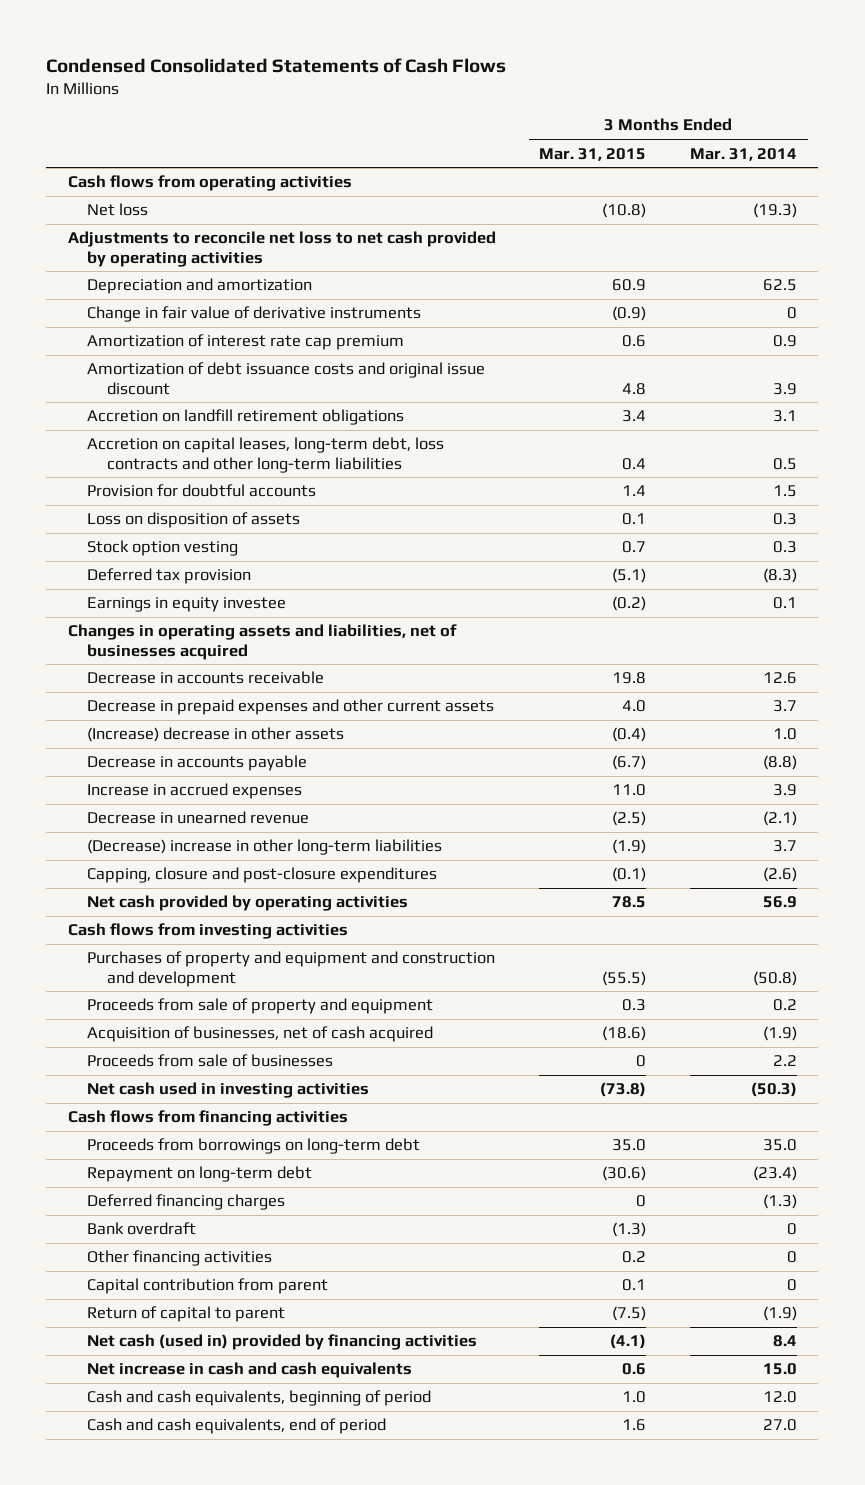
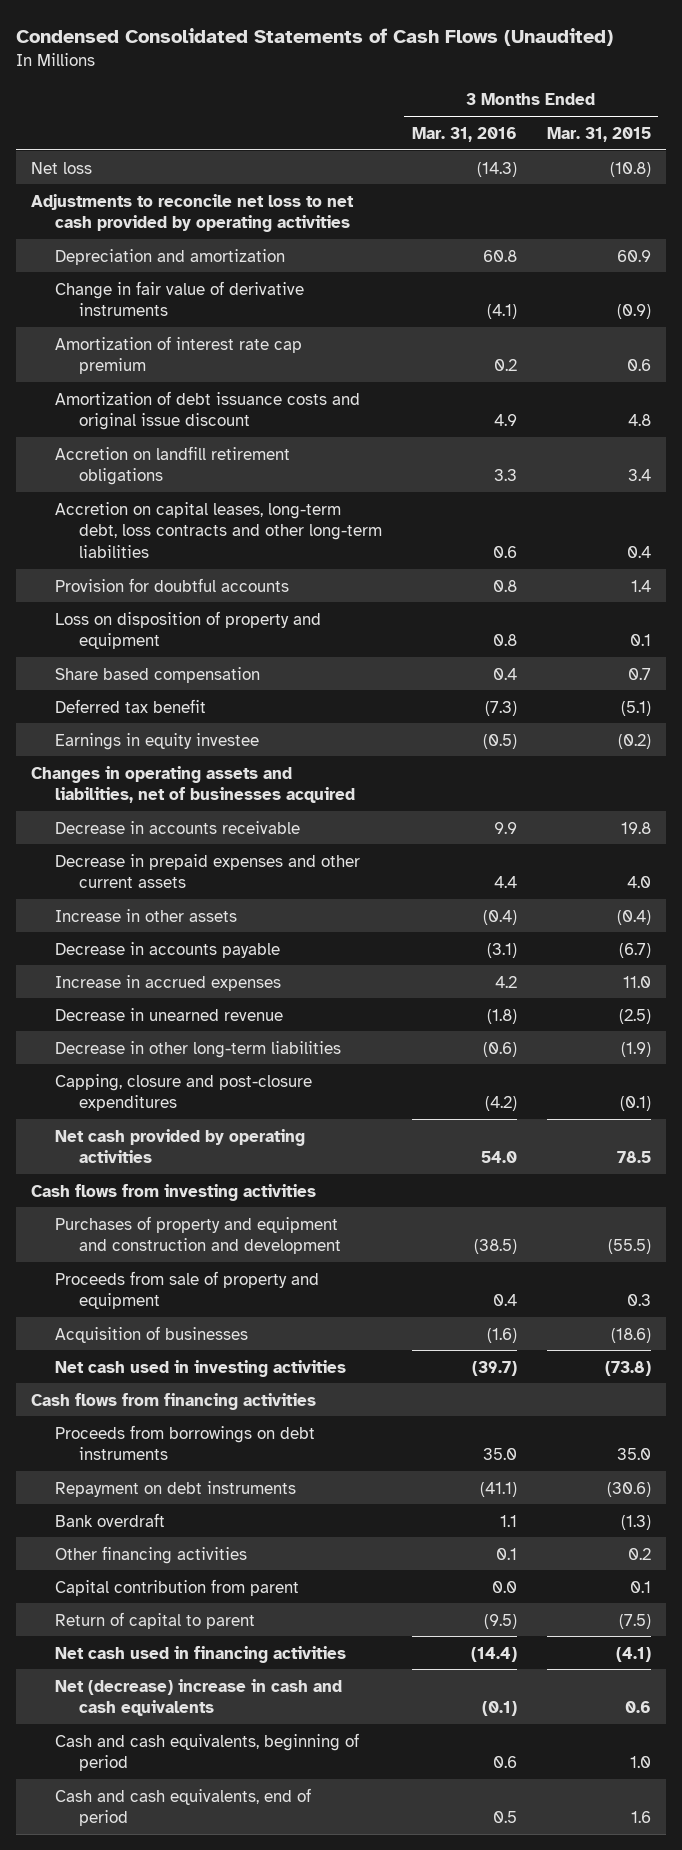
- Condensed Consolidated Statements of Cash Flows
+ Condensed Consolidated Statements of Cash Flows (Unaudited)
- | 3 Months Ended Mar. 31, 2015 | 3 Months Ended Mar. 31, 2014
+ | 3 Months Ended Mar. 31, 2016 | 3 Months Ended Mar. 31, 2015
- Cash flows from operating activities
- Loss on disposition of assets | 0.1 | 0.3
- Stock option vesting | 0.7 | 0.3
- Deferred tax provision | (5.1) | (8.3)
+ Loss on disposition of property and equipment | 0.8 | 0.1
+ Share based compensation | 0.4 | 0.7
+ Deferred tax benefit | (7.3) | (5.1)
- (Increase) decrease in other assets | (0.4) | 1.0
+ Increase in other assets | (0.4) | (0.4)
- (Decrease) increase in other long-term liabilities | (1.9) | 3.7
+ Decrease in other long-term liabilities | (0.6) | (1.9)
- Acquisition of businesses, net of cash acquired | (18.6) | (1.9)
- Proceeds from sale of businesses | 0 | 2.2
+ Acquisition of businesses | (1.6) | (18.6)
- Proceeds from borrowings on long-term debt | 35.0 | 35.0
- Repayment on long-term debt | (30.6) | (23.4)
- Deferred financing charges | 0 | (1.3)
+ Proceeds from borrowings on debt instruments | 35.0 | 35.0
+ Repayment on debt instruments | (41.1) | (30.6)
- Net cash (used in) provided by financing activities | (4.1) | 8.4
- Net increase in cash and cash equivalents | 0.6 | 15.0
+ Net cash used in financing activities | (14.4) | (4.1)
+ Net (decrease) increase in cash and cash equivalents | (0.1) | 0.6

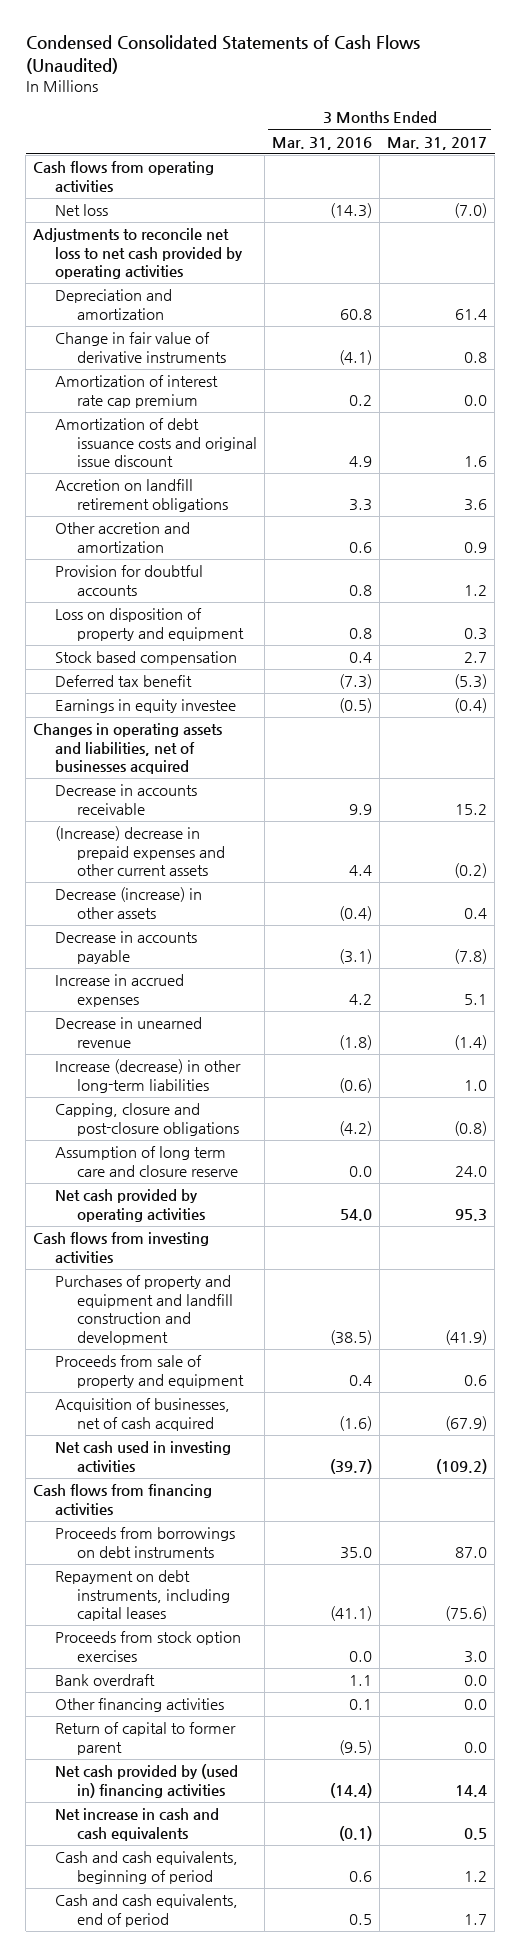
- | 3 Months Ended Mar. 31, 2016 | 3 Months Ended Mar. 31, 2015
+ | 3 Months Ended Mar. 31, 2016 | 3 Months Ended Mar. 31, 2017
+ Cash flows from operating activities
- Accretion on capital leases, long-term debt, loss contracts and other long-term liabilities | 0.6 | 0.4
+ Other accretion and amortization | 0.6 | 0.9
- Share based compensation | 0.4 | 0.7
+ Stock based compensation | 0.4 | 2.7
- Decrease in prepaid expenses and other current assets | 4.4 | 4.0
- Increase in other assets | (0.4) | (0.4)
+ (Increase) decrease in prepaid expenses and other current assets | 4.4 | (0.2)
+ Decrease (increase) in other assets | (0.4) | 0.4
- Decrease in other long-term liabilities | (0.6) | (1.9)
- Capping, closure and post-closure expenditures | (4.2) | (0.1)
+ Increase (decrease) in other long-term liabilities | (0.6) | 1.0
+ Capping, closure and post-closure obligations | (4.2) | (0.8)
+ Assumption of long term care and closure reserve | 0.0 | 24.0
- Purchases of property and equipment and construction and development | (38.5) | (55.5)
+ Purchases of property and equipment and landfill construction and development | (38.5) | (41.9)
- Acquisition of businesses | (1.6) | (18.6)
+ Acquisition of businesses, net of cash acquired | (1.6) | (67.9)
- Repayment on debt instruments | (41.1) | (30.6)
+ Repayment on debt instruments, including capital leases | (41.1) | (75.6)
+ Proceeds from stock option exercises | 0.0 | 3.0
- Capital contribution from parent | 0.0 | 0.1
- Return of capital to parent | (9.5) | (7.5)
- Net cash used in financing activities | (14.4) | (4.1)
- Net (decrease) increase in cash and cash equivalents | (0.1) | 0.6
+ Return of capital to former parent | (9.5) | 0.0
+ Net cash provided by (used in) financing activities | (14.4) | 14.4
+ Net increase in cash and cash equivalents | (0.1) | 0.5

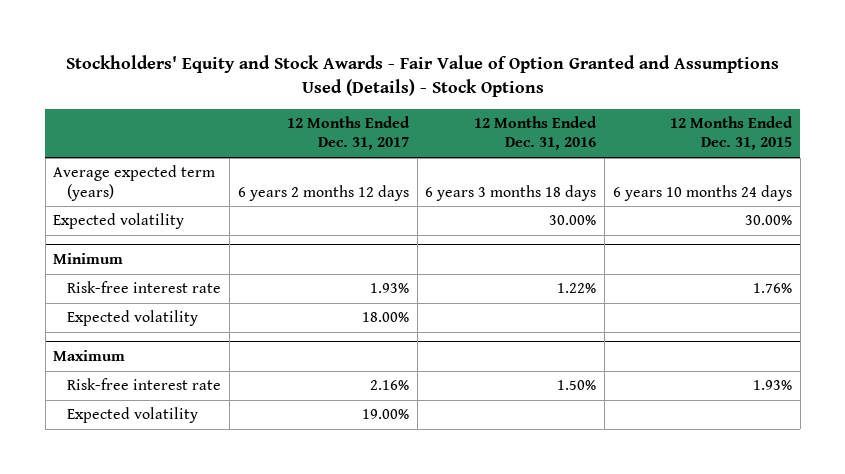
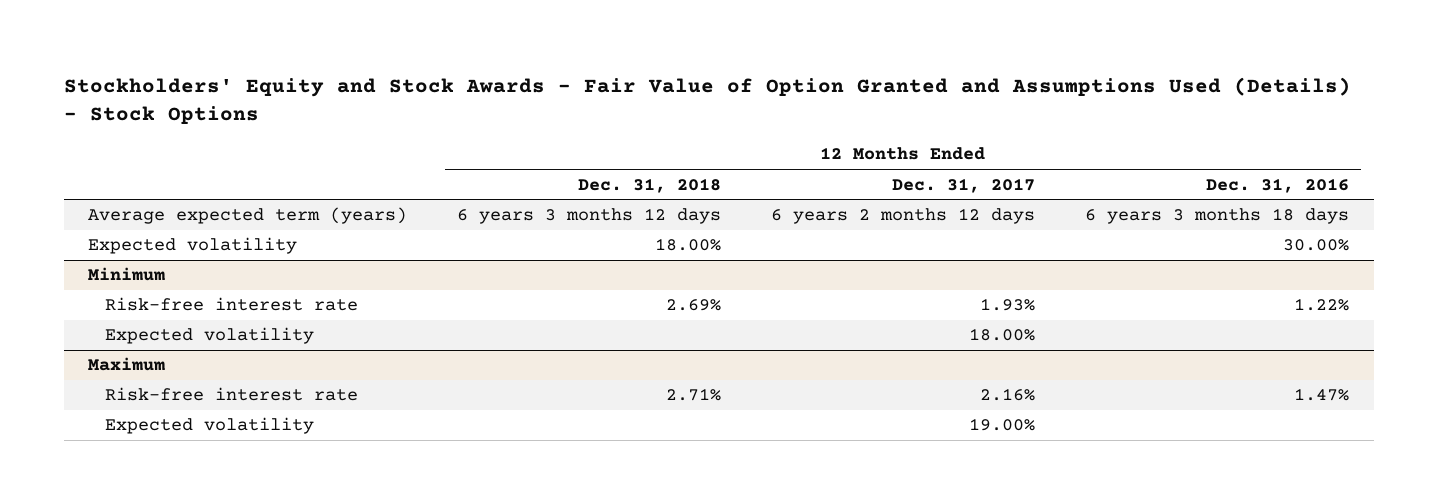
- | 12 Months Ended Dec. 31, 2017 | 12 Months Ended Dec. 31, 2016 | 12 Months Ended Dec. 31, 2015
+ | 12 Months Ended Dec. 31, 2018 | 12 Months Ended Dec. 31, 2017 | 12 Months Ended Dec. 31, 2016
@ Maximum
- Risk-free interest rate | 2.16% | 1.50% | 1.93%
+ Risk-free interest rate | 2.71% | 2.16% | 1.47%

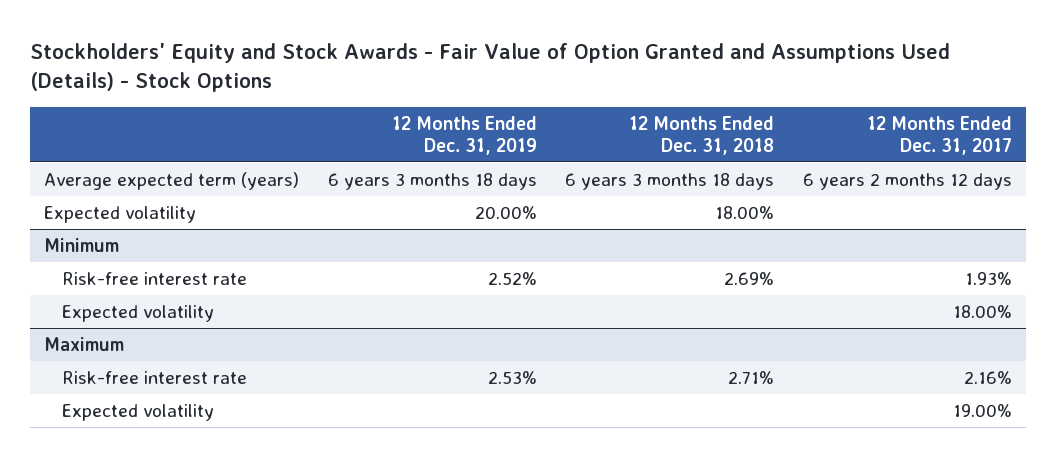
- | 12 Months Ended Dec. 31, 2018 | 12 Months Ended Dec. 31, 2017 | 12 Months Ended Dec. 31, 2016
+ | 12 Months Ended Dec. 31, 2019 | 12 Months Ended Dec. 31, 2018 | 12 Months Ended Dec. 31, 2017
- Average expected term (years) | 6 years 3 months 12 days | 6 years 2 months 12 days | 6 years 3 months 18 days
+ Average expected term (years) | 6 years 3 months 18 days | 6 years 3 months 18 days | 6 years 2 months 12 days

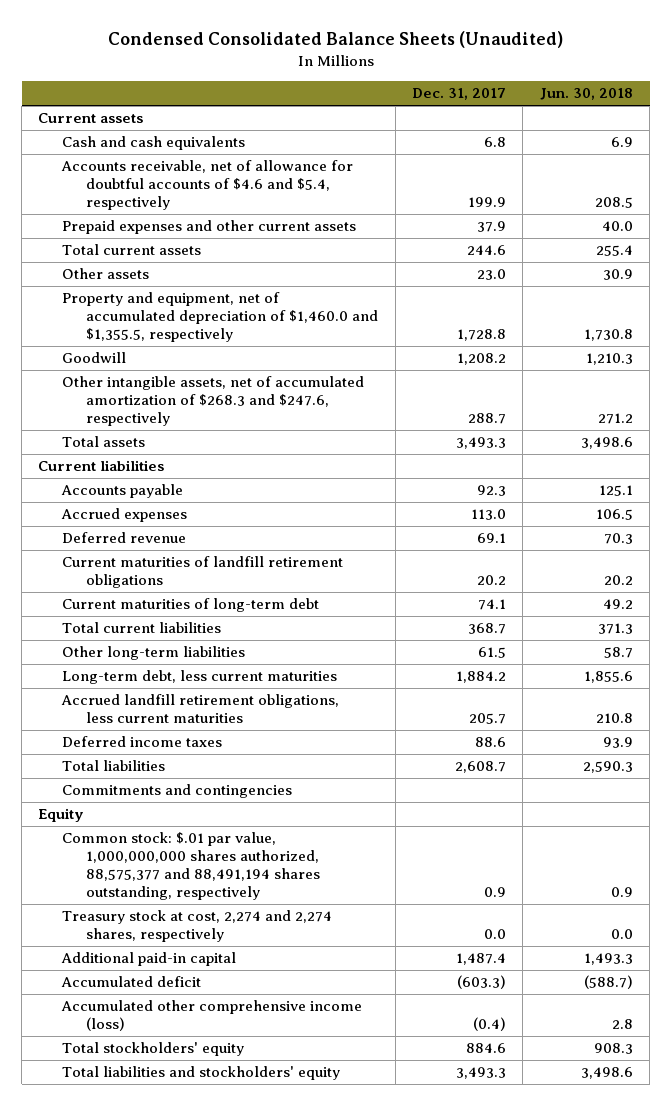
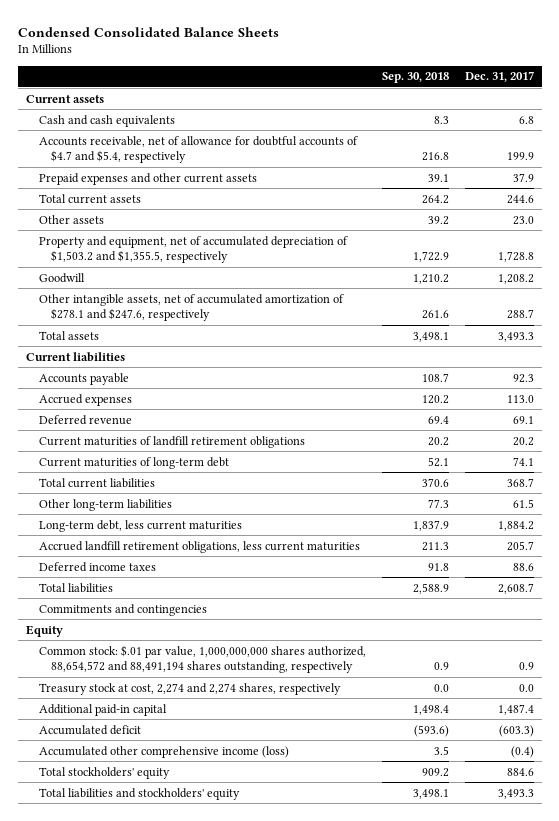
- Condensed Consolidated Balance Sheets (Unaudited)
+ Condensed Consolidated Balance Sheets
- | Dec. 31, 2017 | Jun. 30, 2018
+ | Sep. 30, 2018 | Dec. 31, 2017
- Accounts receivable, net of allowance for doubtful accounts of $4.6 and $5.4, respectively | 199.9 | 208.5
+ Accounts receivable, net of allowance for doubtful accounts of $4.7 and $5.4, respectively | 216.8 | 199.9
- Property and equipment, net of accumulated depreciation of $1,460.0 and $1,355.5, respectively | 1,728.8 | 1,730.8
+ Property and equipment, net of accumulated depreciation of $1,503.2 and $1,355.5, respectively | 1,722.9 | 1,728.8
- Other intangible assets, net of accumulated amortization of $268.3 and $247.6, respectively | 288.7 | 271.2
+ Other intangible assets, net of accumulated amortization of $278.1 and $247.6, respectively | 261.6 | 288.7
- Common stock: $.01 par value, 1,000,000,000 shares authorized, 88,575,377 and 88,491,194 shares outstanding, respectively | 0.9 | 0.9
+ Common stock: $.01 par value, 1,000,000,000 shares authorized, 88,654,572 and 88,491,194 shares outstanding, respectively | 0.9 | 0.9

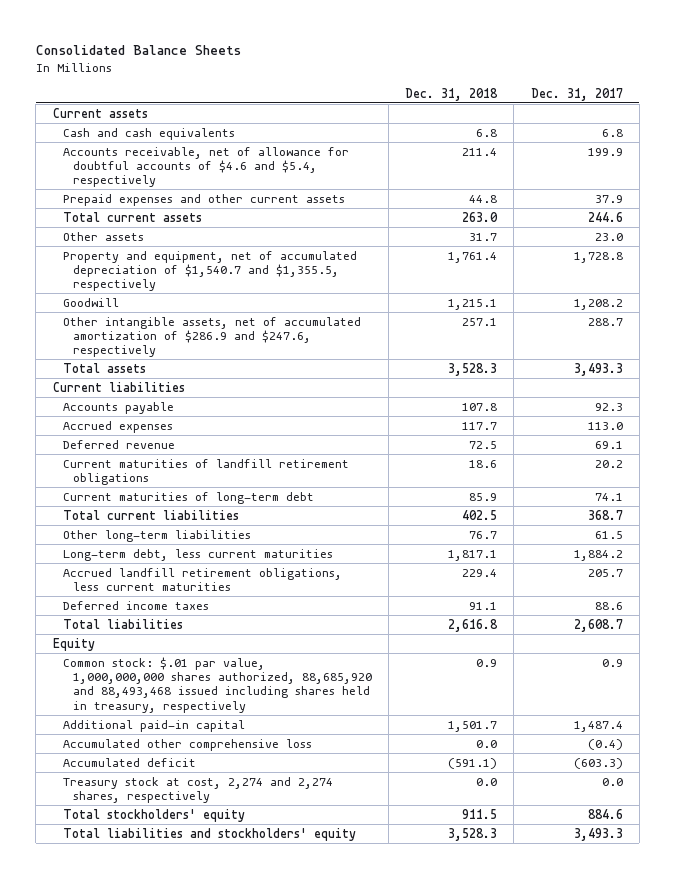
- Condensed Consolidated Balance Sheets
+ Consolidated Balance Sheets
- | Sep. 30, 2018 | Dec. 31, 2017
+ | Dec. 31, 2018 | Dec. 31, 2017
- Accounts receivable, net of allowance for doubtful accounts of $4.7 and $5.4, respectively | 216.8 | 199.9
+ Accounts receivable, net of allowance for doubtful accounts of $4.6 and $5.4, respectively | 211.4 | 199.9
- Property and equipment, net of accumulated depreciation of $1,503.2 and $1,355.5, respectively | 1,722.9 | 1,728.8
+ Property and equipment, net of accumulated depreciation of $1,540.7 and $1,355.5, respectively | 1,761.4 | 1,728.8
- Other intangible assets, net of accumulated amortization of $278.1 and $247.6, respectively | 261.6 | 288.7
+ Other intangible assets, net of accumulated amortization of $286.9 and $247.6, respectively | 257.1 | 288.7
- Commitments and contingencies
- Common stock: $.01 par value, 1,000,000,000 shares authorized, 88,654,572 and 88,491,194 shares outstanding, respectively | 0.9 | 0.9
+ Common stock: $.01 par value, 1,000,000,000 shares authorized, 88,685,920 and 88,493,468 issued including shares held in treasury, respectively | 0.9 | 0.9
+ Accumulated other comprehensive loss | 0.0 | (0.4)
- Accumulated other comprehensive income (loss) | 3.5 | (0.4)
moved down: Treasury stock at cost, 2,274 and 2,274 shares, respectively | 0.0 | 0.0

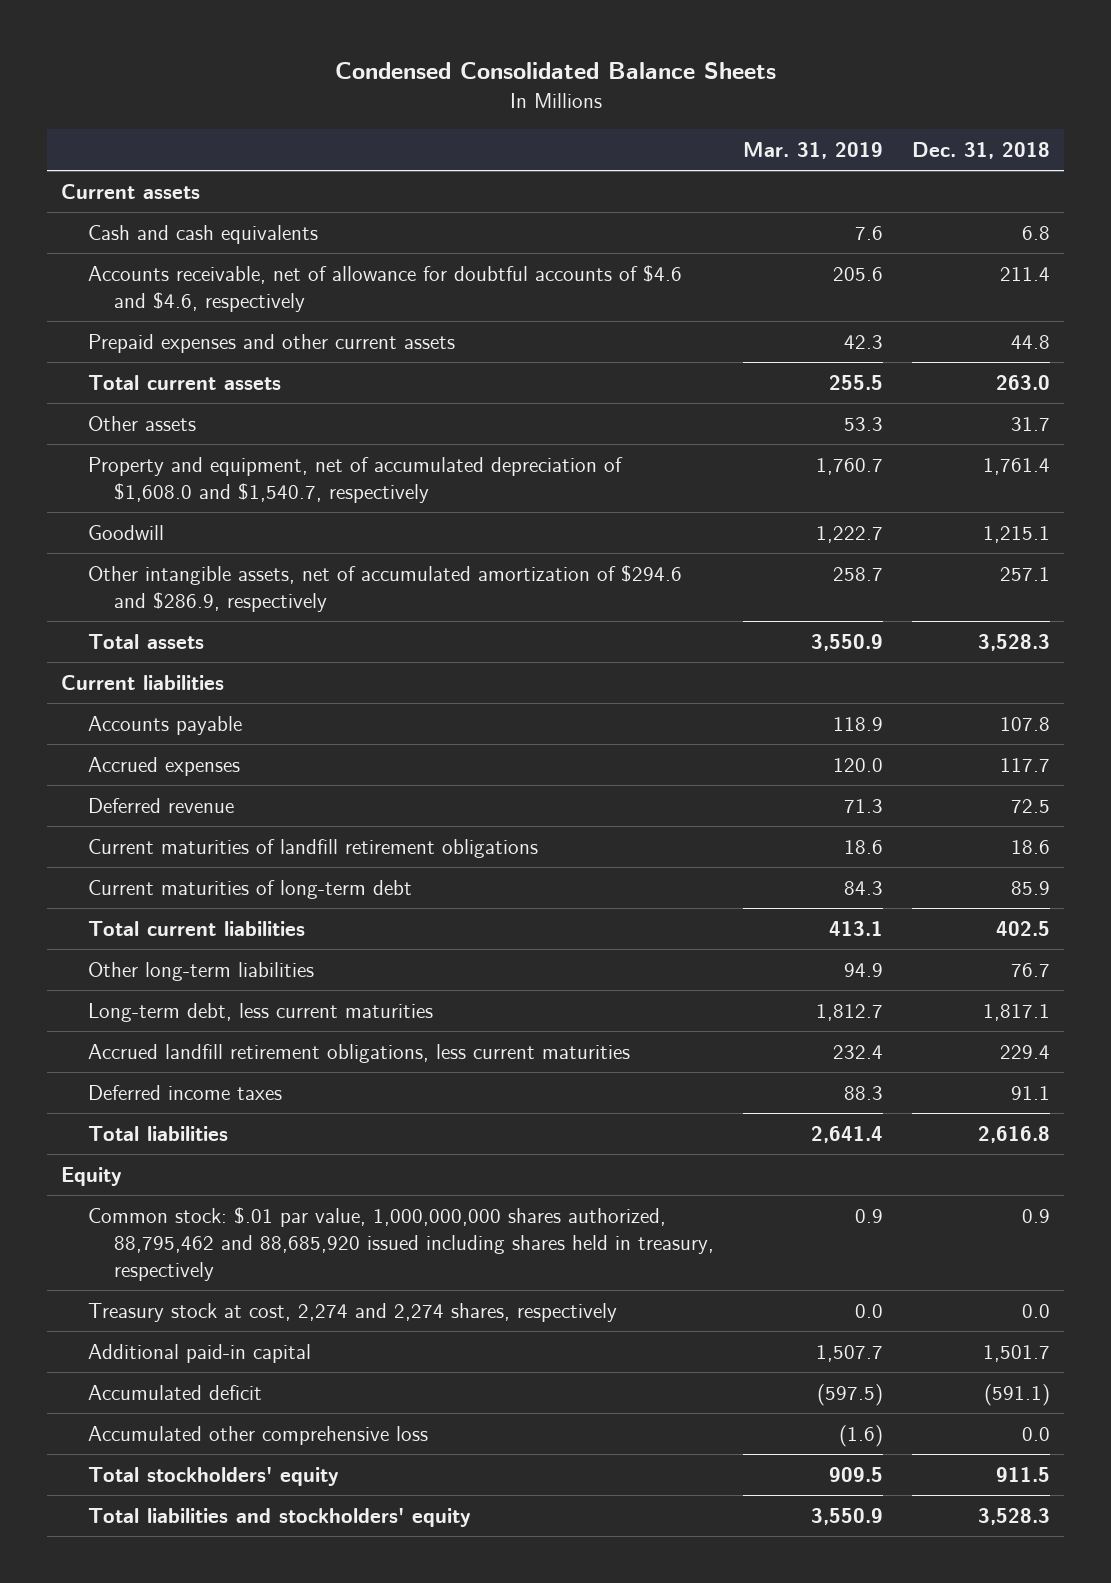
- Consolidated Balance Sheets
+ Condensed Consolidated Balance Sheets
- | Dec. 31, 2018 | Dec. 31, 2017
+ | Mar. 31, 2019 | Dec. 31, 2018
- Accounts receivable, net of allowance for doubtful accounts of $4.6 and $5.4, respectively | 211.4 | 199.9
+ Accounts receivable, net of allowance for doubtful accounts of $4.6 and $4.6, respectively | 205.6 | 211.4
- Property and equipment, net of accumulated depreciation of $1,540.7 and $1,355.5, respectively | 1,761.4 | 1,728.8
+ Property and equipment, net of accumulated depreciation of $1,608.0 and $1,540.7, respectively | 1,760.7 | 1,761.4
- Other intangible assets, net of accumulated amortization of $286.9 and $247.6, respectively | 257.1 | 288.7
+ Other intangible assets, net of accumulated amortization of $294.6 and $286.9, respectively | 258.7 | 257.1
- Common stock: $.01 par value, 1,000,000,000 shares authorized, 88,685,920 and 88,493,468 issued including shares held in treasury, respectively | 0.9 | 0.9
+ Common stock: $.01 par value, 1,000,000,000 shares authorized, 88,795,462 and 88,685,920 issued including shares held in treasury, respectively | 0.9 | 0.9
moved up: Treasury stock at cost, 2,274 and 2,274 shares, respectively | 0.0 | 0.0
moved down: Accumulated other comprehensive loss | (1.6) | 0.0

